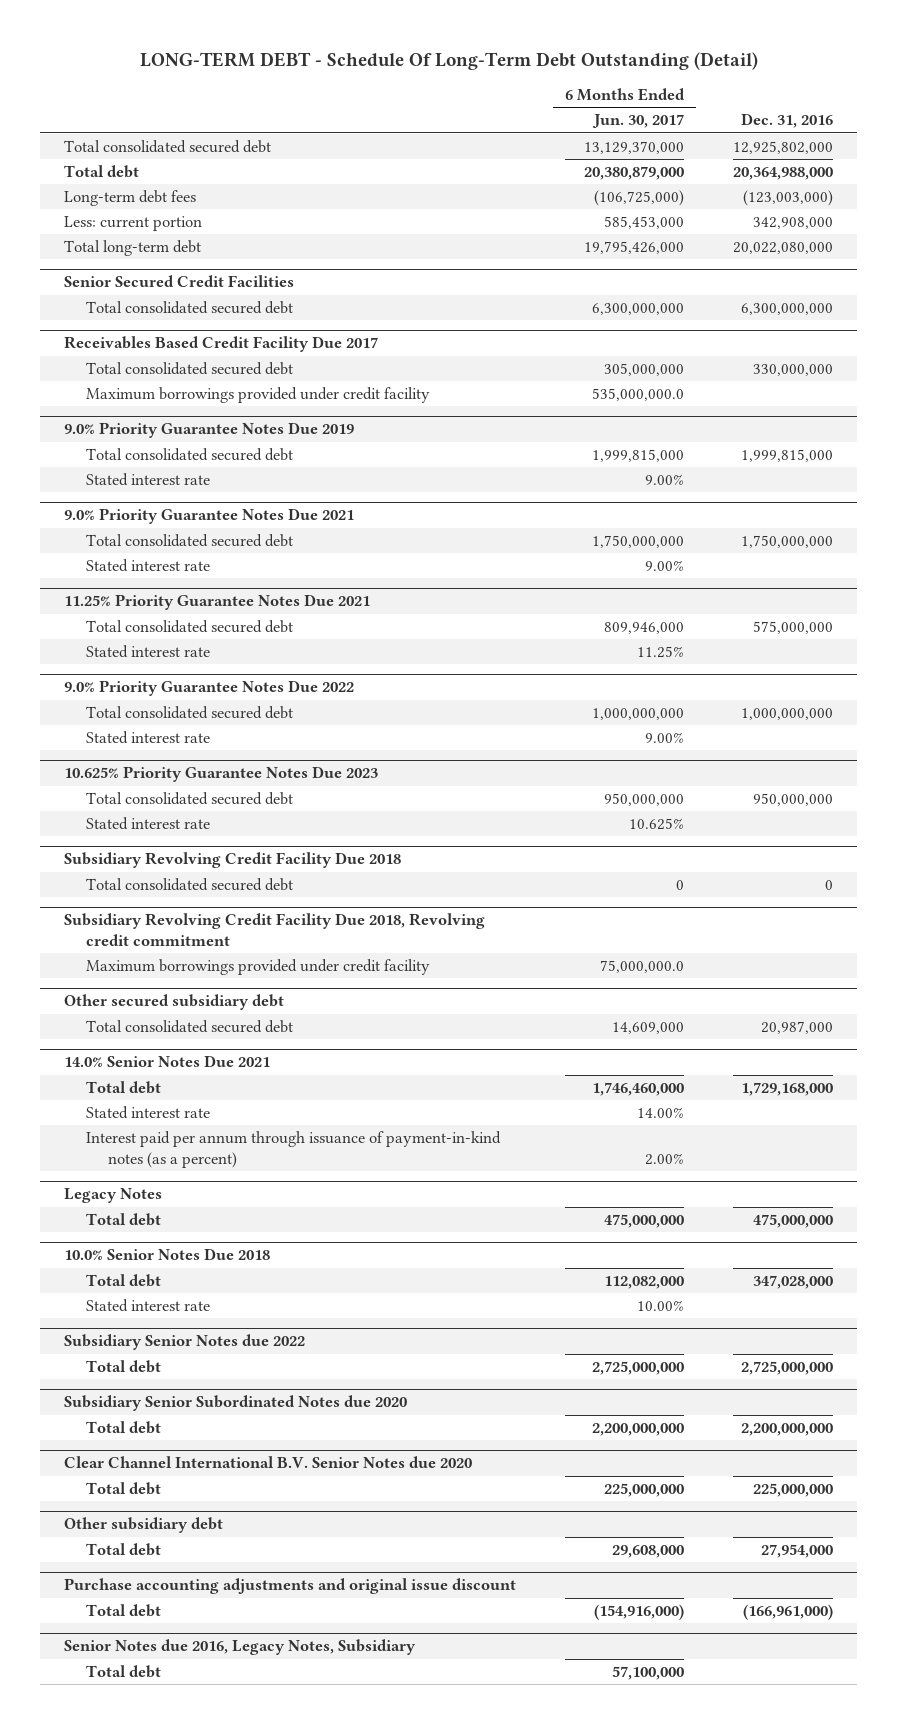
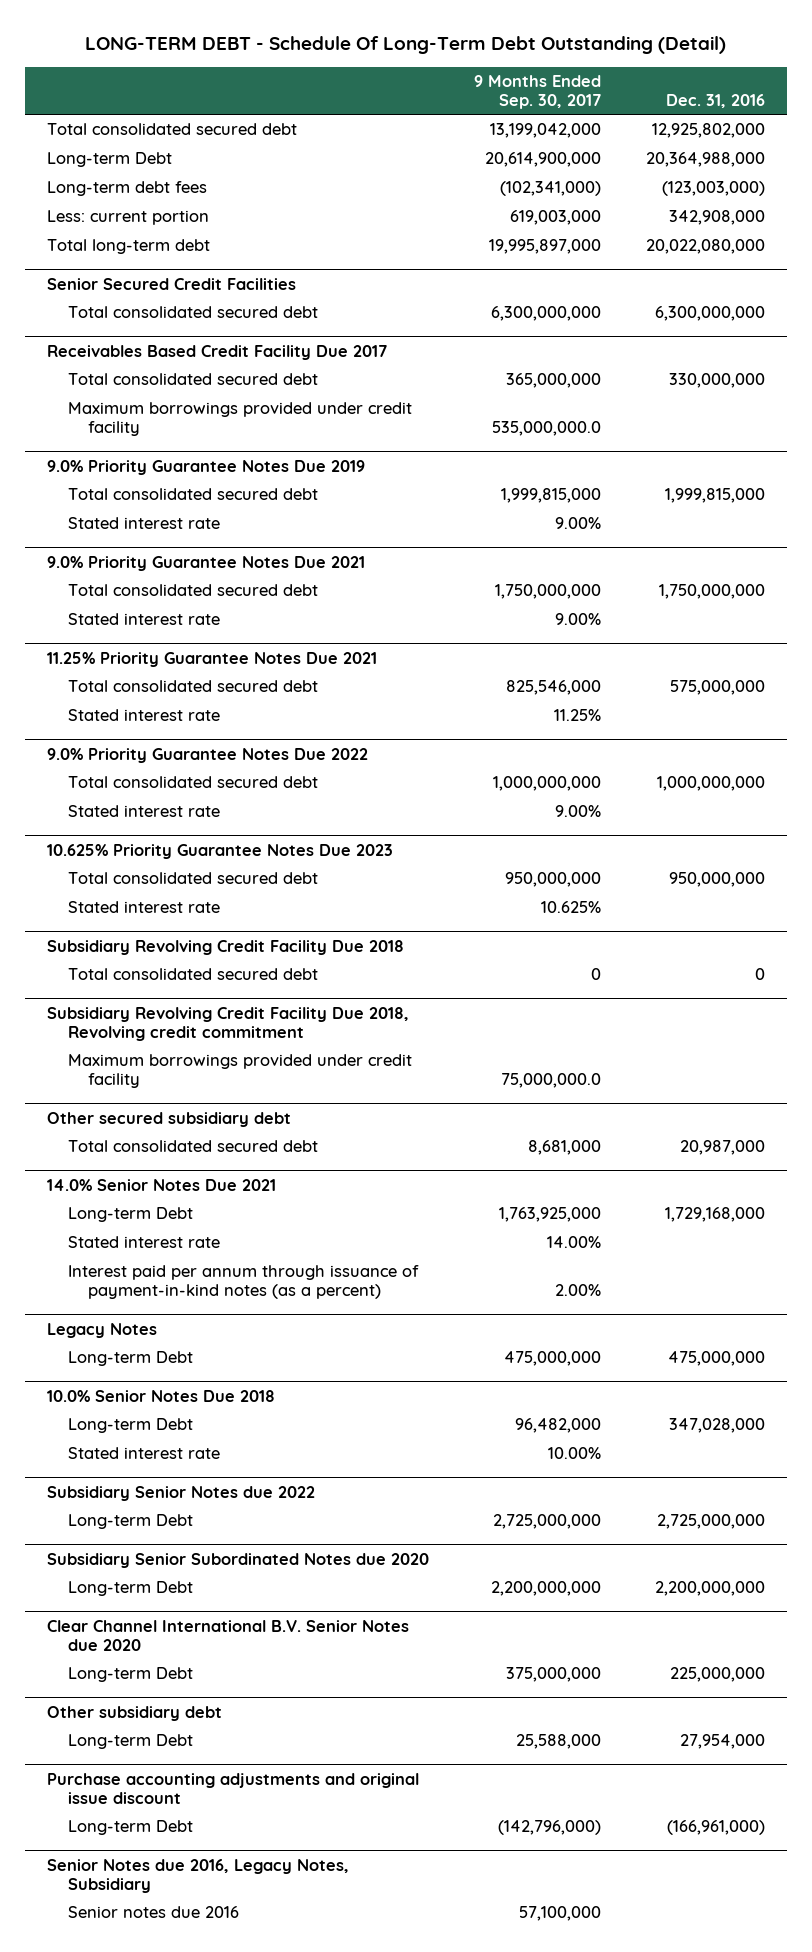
- | 6 Months Ended Jun. 30, 2017 | Dec. 31, 2016
+ | 9 Months Ended Sep. 30, 2017 | Dec. 31, 2016
- Total debt | 20,380,879,000 | 20,364,988,000
+ Long-term Debt | 20,614,900,000 | 20,364,988,000
@ 14.0% Senior Notes Due 2021
- Total debt | 1,746,460,000 | 1,729,168,000
+ Long-term Debt | 1,763,925,000 | 1,729,168,000
@ Legacy Notes
- Total debt | 475,000,000 | 475,000,000
+ Long-term Debt | 475,000,000 | 475,000,000
@ 10.0% Senior Notes Due 2018
- Total debt | 112,082,000 | 347,028,000
+ Long-term Debt | 96,482,000 | 347,028,000
@ Subsidiary Senior Notes due 2022
- Total debt | 2,725,000,000 | 2,725,000,000
+ Long-term Debt | 2,725,000,000 | 2,725,000,000
@ Subsidiary Senior Subordinated Notes due 2020
- Total debt | 2,200,000,000 | 2,200,000,000
+ Long-term Debt | 2,200,000,000 | 2,200,000,000
@ Clear Channel International B.V. Senior Notes due 2020
- Total debt | 225,000,000 | 225,000,000
+ Long-term Debt | 375,000,000 | 225,000,000
@ Other subsidiary debt
- Total debt | 29,608,000 | 27,954,000
+ Long-term Debt | 25,588,000 | 27,954,000
@ Purchase accounting adjustments and original issue discount
- Total debt | (154,916,000) | (166,961,000)
+ Long-term Debt | (142,796,000) | (166,961,000)
@ Senior Notes due 2016, Legacy Notes, Subsidiary
- Total debt | 57,100,000 |
+ Senior notes due 2016 | 57,100,000 |

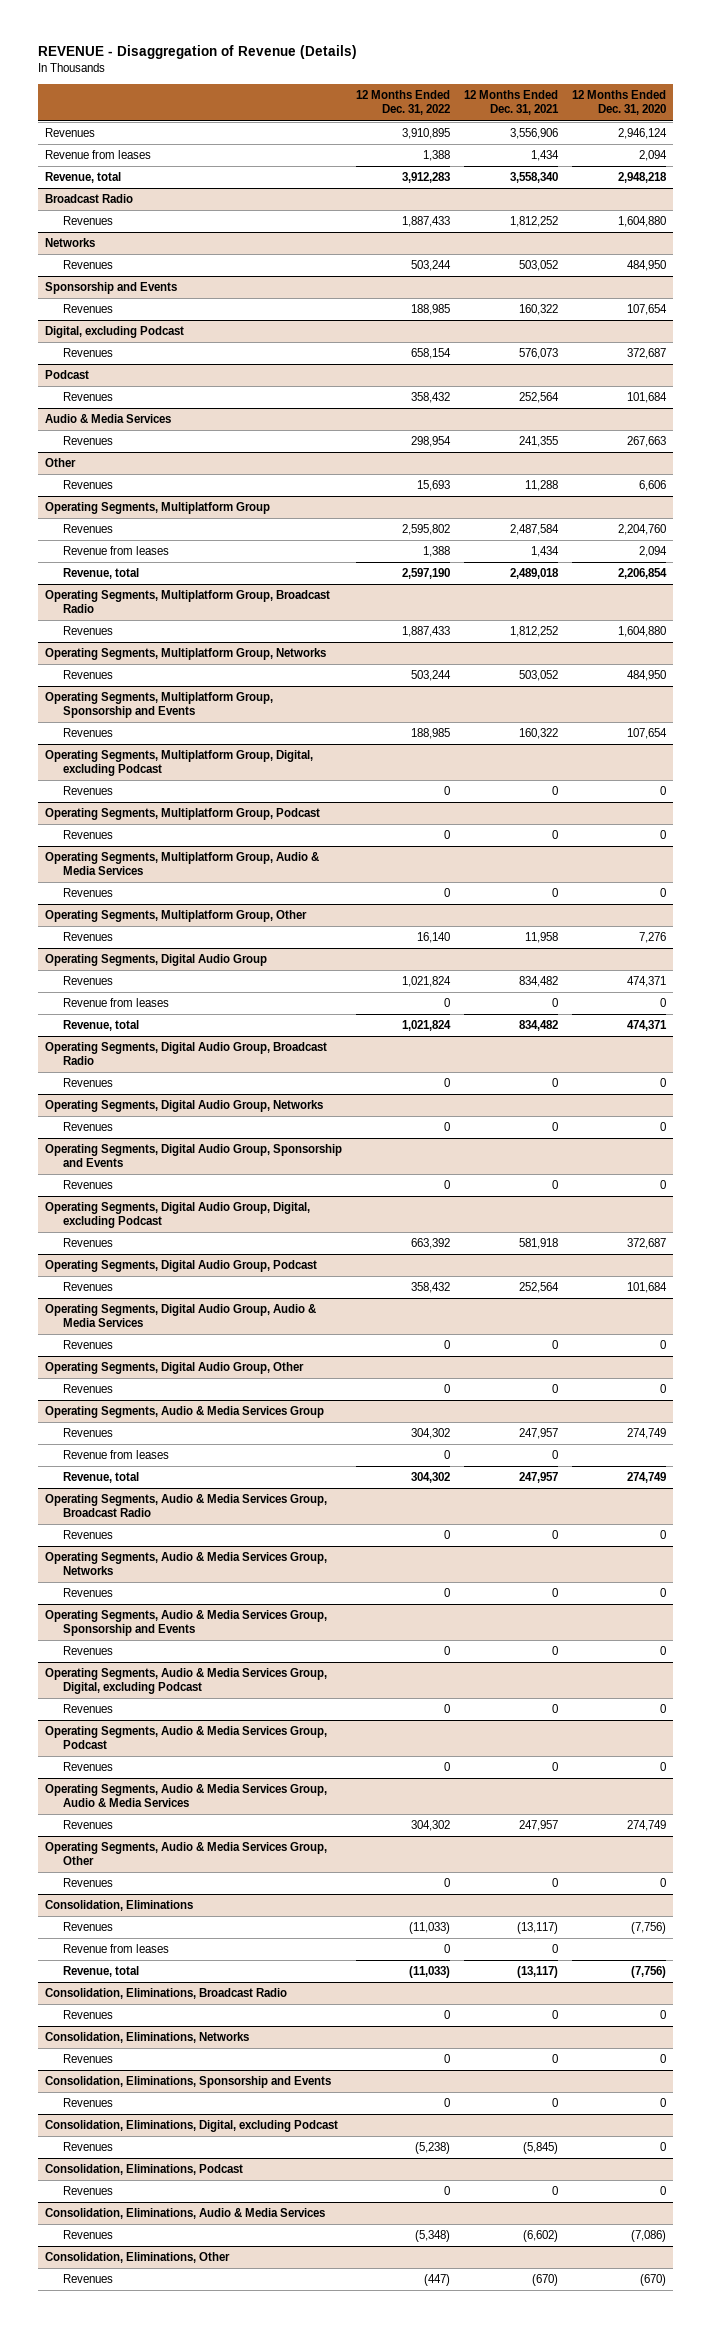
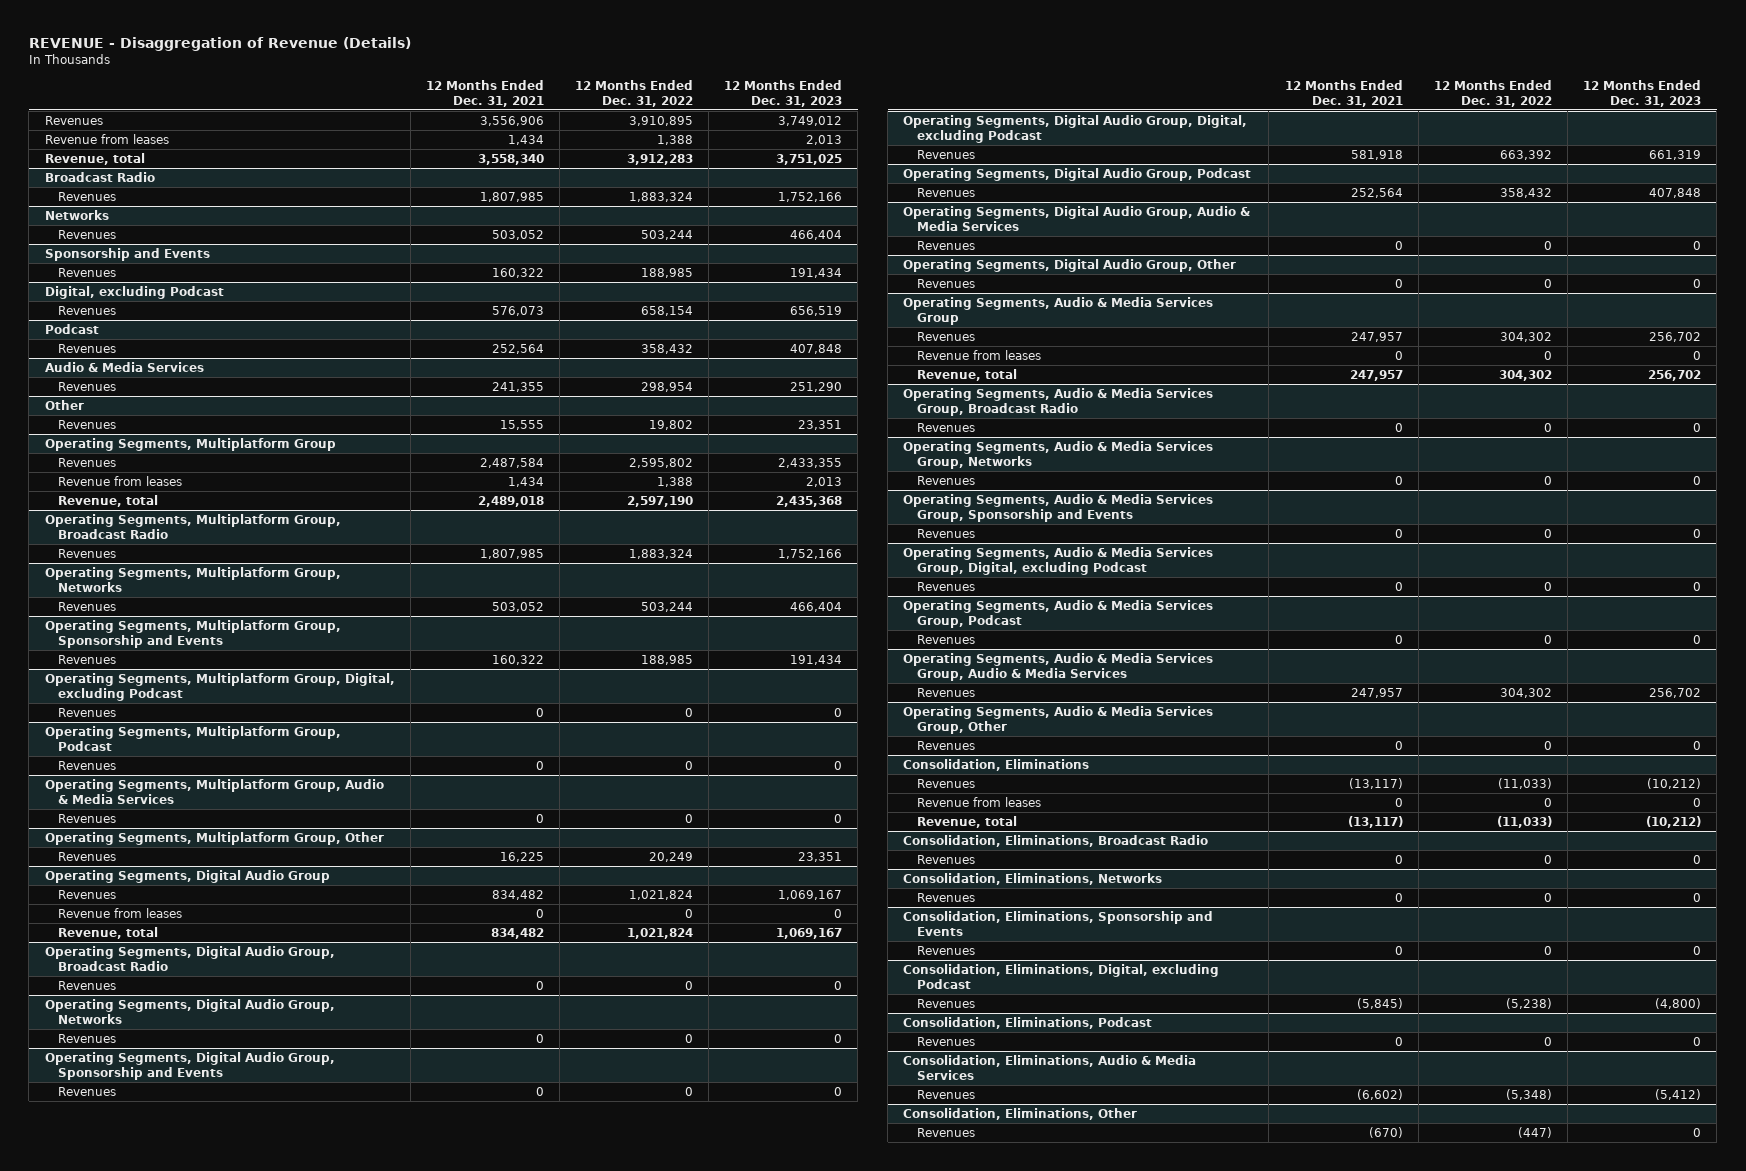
- | 12 Months Ended Dec. 31, 2022 | 12 Months Ended Dec. 31, 2021 | 12 Months Ended Dec. 31, 2020
+ | 12 Months Ended Dec. 31, 2021 | 12 Months Ended Dec. 31, 2022 | 12 Months Ended Dec. 31, 2023
@ Broadcast Radio
- Revenues | 1,887,433 | 1,812,252 | 1,604,880
+ Revenues | 1,807,985 | 1,883,324 | 1,752,166
@ Other
- Revenues | 15,693 | 11,288 | 6,606
+ Revenues | 15,555 | 19,802 | 23,351
@ Operating Segments, Multiplatform Group, Broadcast Radio
- Revenues | 1,887,433 | 1,812,252 | 1,604,880
+ Revenues | 1,807,985 | 1,883,324 | 1,752,166
@ Operating Segments, Multiplatform Group, Other
- Revenues | 16,140 | 11,958 | 7,276
+ Revenues | 16,225 | 20,249 | 23,351

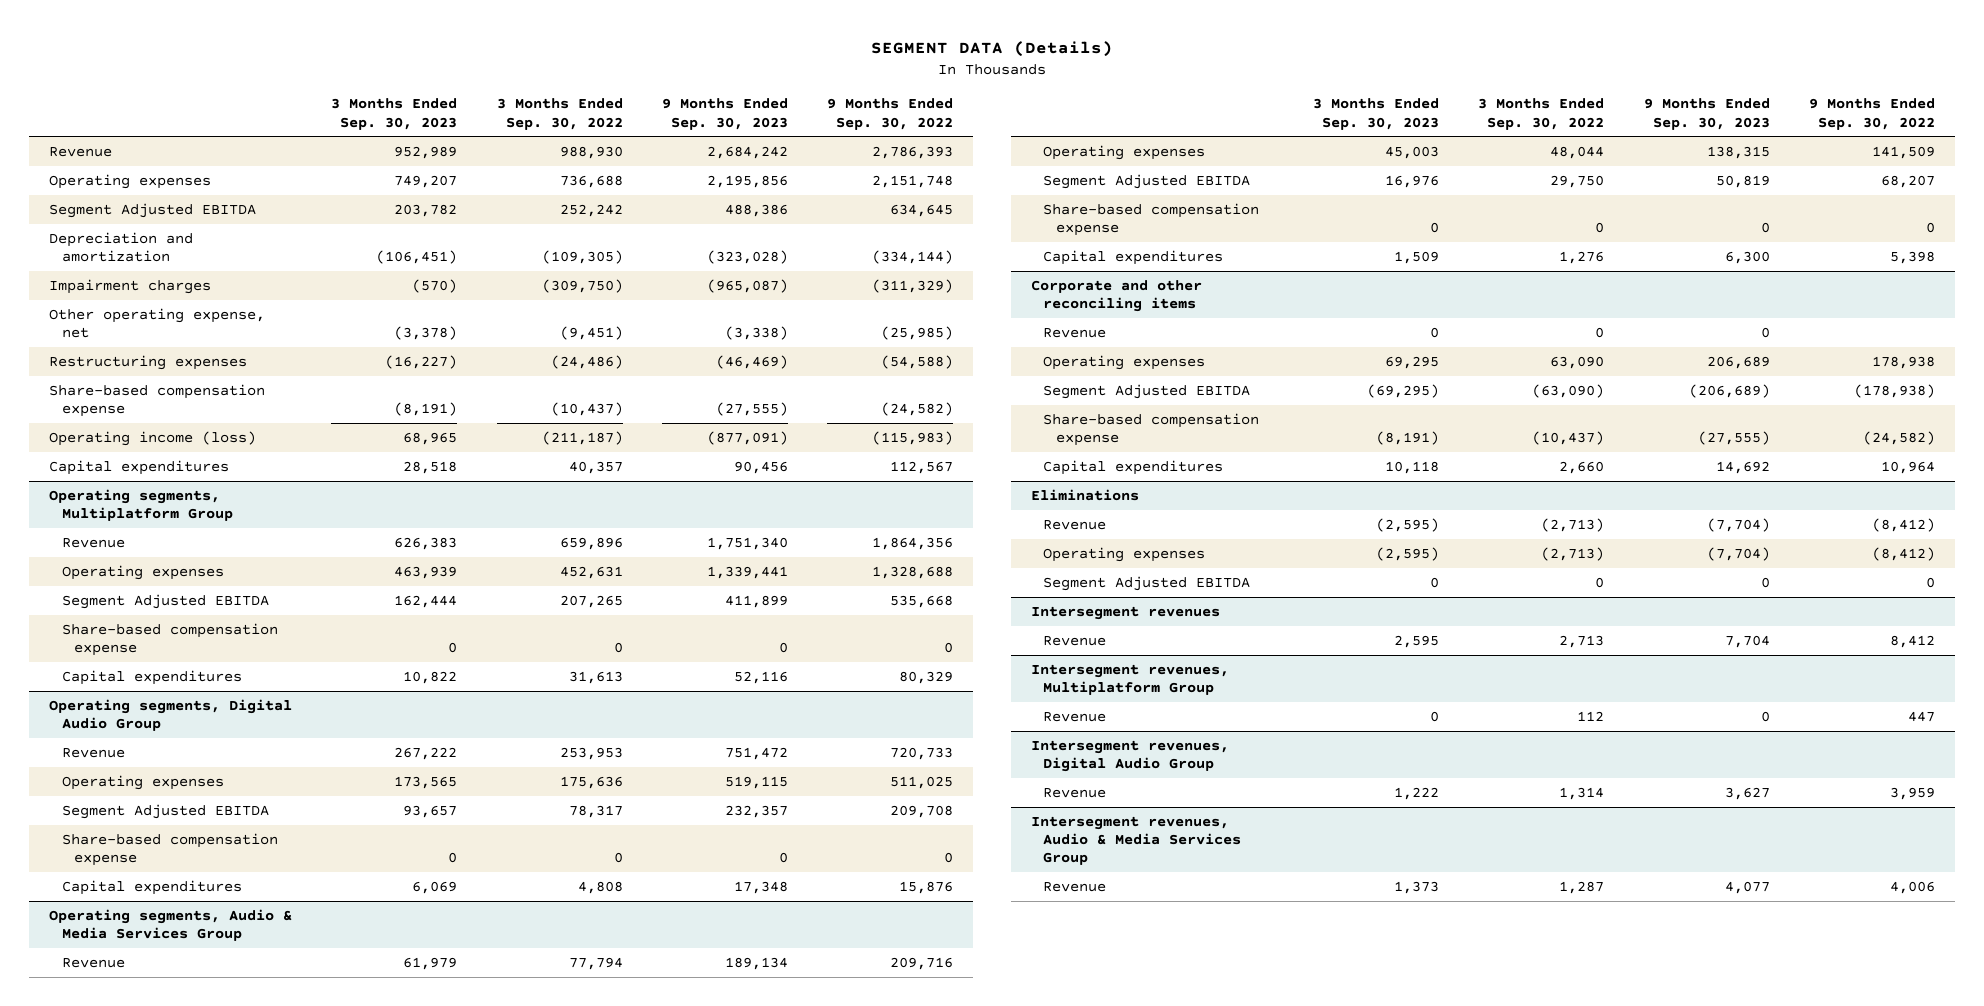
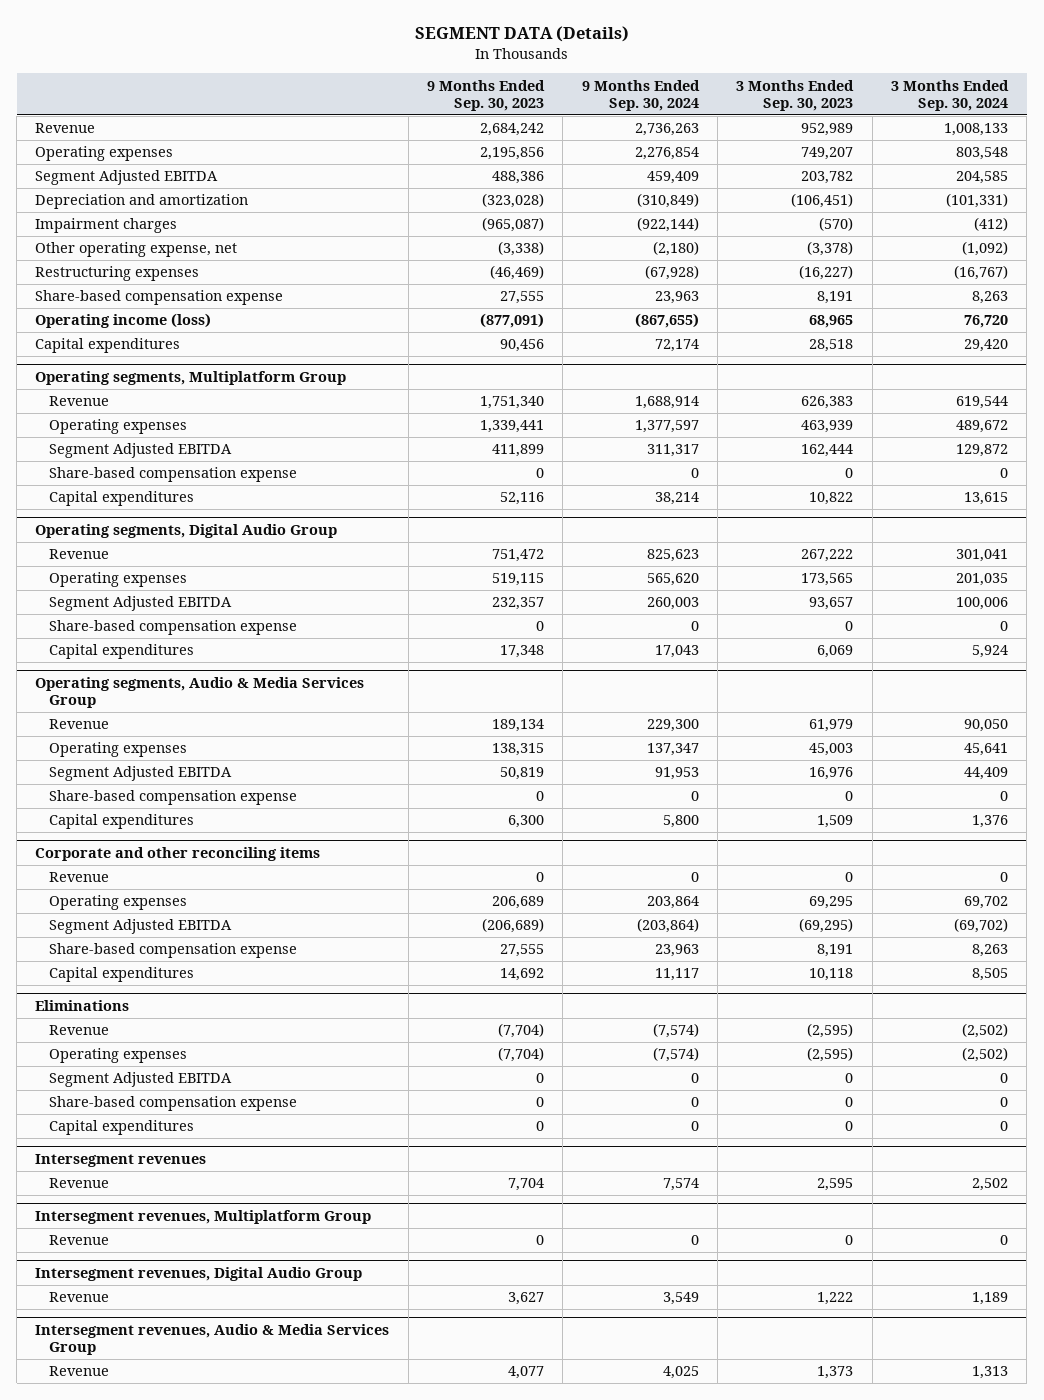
- | 3 Months Ended Sep. 30, 2023 | 3 Months Ended Sep. 30, 2022 | 9 Months Ended Sep. 30, 2023 | 9 Months Ended Sep. 30, 2022
+ | 9 Months Ended Sep. 30, 2023 | 9 Months Ended Sep. 30, 2024 | 3 Months Ended Sep. 30, 2023 | 3 Months Ended Sep. 30, 2024
- Share-based compensation expense | (8,191) | (10,437) | (27,555) | (24,582)
+ Share-based compensation expense | 27,555 | 23,963 | 8,191 | 8,263
@ Corporate and other reconciling items
- Share-based compensation expense | (8,191) | (10,437) | (27,555) | (24,582)
+ Share-based compensation expense | 27,555 | 23,963 | 8,191 | 8,263
@ Eliminations
+ Share-based compensation expense | 0 | 0 | 0 | 0
+ Capital expenditures | 0 | 0 | 0 | 0

